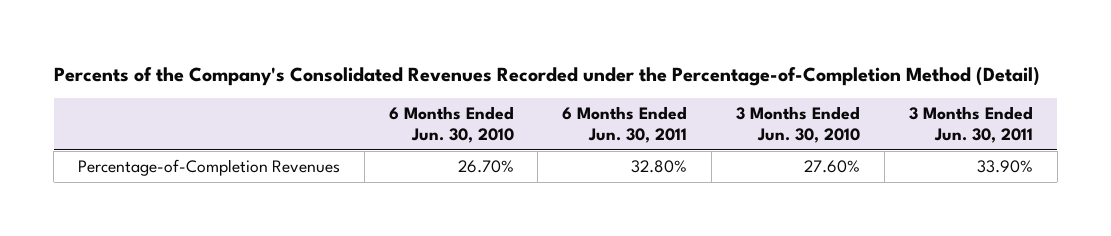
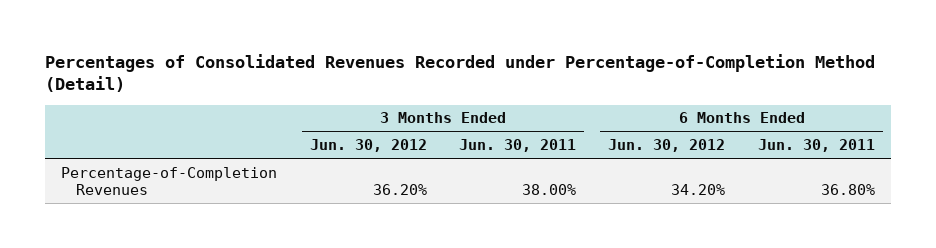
- Percents of the Company's Consolidated Revenues Recorded under the Percentage-of-Completion Method (Detail)
+ Percentages of Consolidated Revenues Recorded under Percentage-of-Completion Method (Detail)
- | 6 Months Ended Jun. 30, 2010 | 6 Months Ended Jun. 30, 2011 | 3 Months Ended Jun. 30, 2010 | 3 Months Ended Jun. 30, 2011
+ | 3 Months Ended Jun. 30, 2012 | 3 Months Ended Jun. 30, 2011 | 6 Months Ended Jun. 30, 2012 | 6 Months Ended Jun. 30, 2011
- Percentage-of-Completion Revenues | 26.70% | 32.80% | 27.60% | 33.90%
+ Percentage-of-Completion Revenues | 36.20% | 38.00% | 34.20% | 36.80%

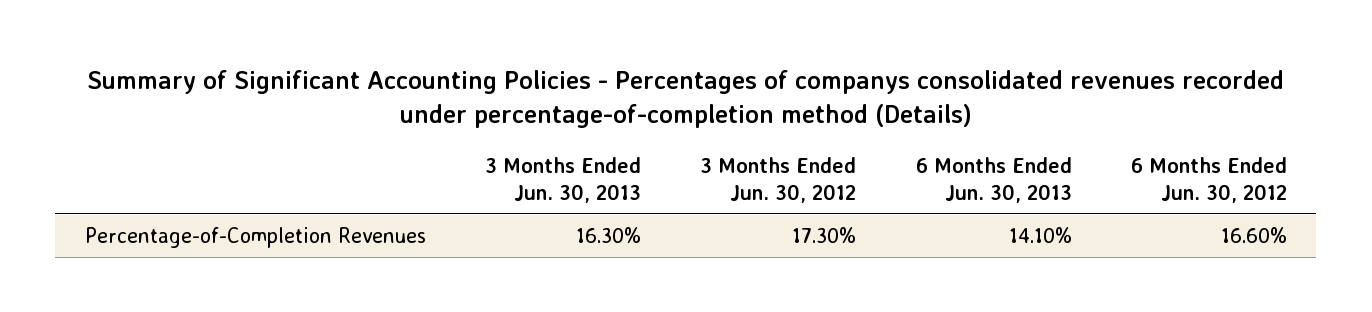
- Percentages of Consolidated Revenues Recorded under Percentage-of-Completion Method (Detail)
+ Summary of Significant Accounting Policies - Percentages of companys consolidated revenues recorded under percentage-of-completion method (Details)
- | 3 Months Ended Jun. 30, 2012 | 3 Months Ended Jun. 30, 2011 | 6 Months Ended Jun. 30, 2012 | 6 Months Ended Jun. 30, 2011
+ | 3 Months Ended Jun. 30, 2013 | 3 Months Ended Jun. 30, 2012 | 6 Months Ended Jun. 30, 2013 | 6 Months Ended Jun. 30, 2012
- Percentage-of-Completion Revenues | 36.20% | 38.00% | 34.20% | 36.80%
+ Percentage-of-Completion Revenues | 16.30% | 17.30% | 14.10% | 16.60%

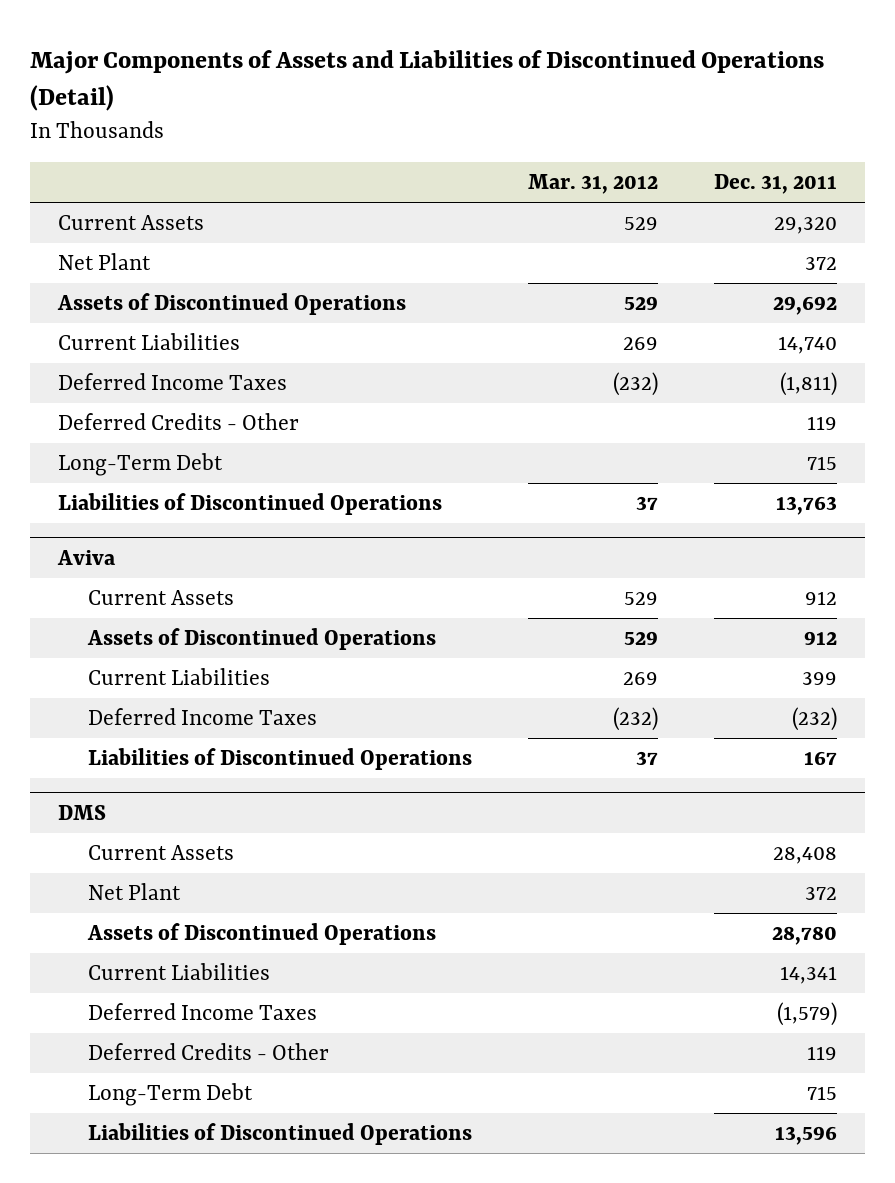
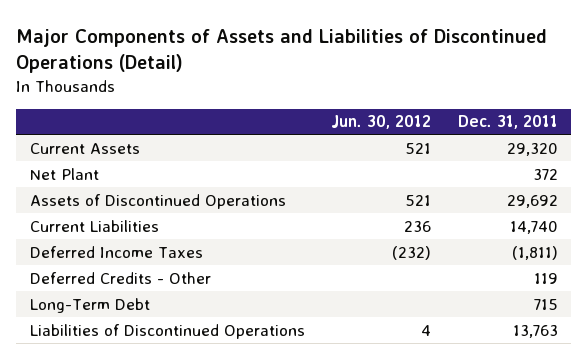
- | Mar. 31, 2012 | Dec. 31, 2011
+ | Jun. 30, 2012 | Dec. 31, 2011
- Aviva
- Current Assets | 529 | 912
- Assets of Discontinued Operations | 529 | 912
- Current Liabilities | 269 | 399
- Deferred Income Taxes | (232) | (232)
- Liabilities of Discontinued Operations | 37 | 167
- DMS
- Current Assets | | 28,408
- Net Plant | | 372
- Assets of Discontinued Operations | | 28,780
- Current Liabilities | | 14,341
- Deferred Income Taxes | | (1,579)
- Deferred Credits - Other | | 119
- Long-Term Debt | | 715
- Liabilities of Discontinued Operations | | 13,596

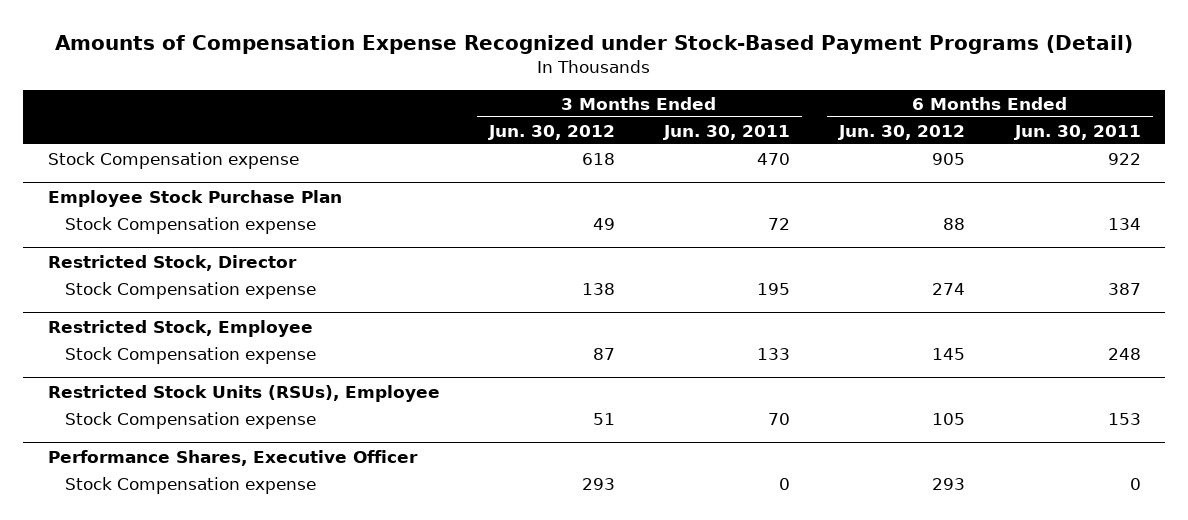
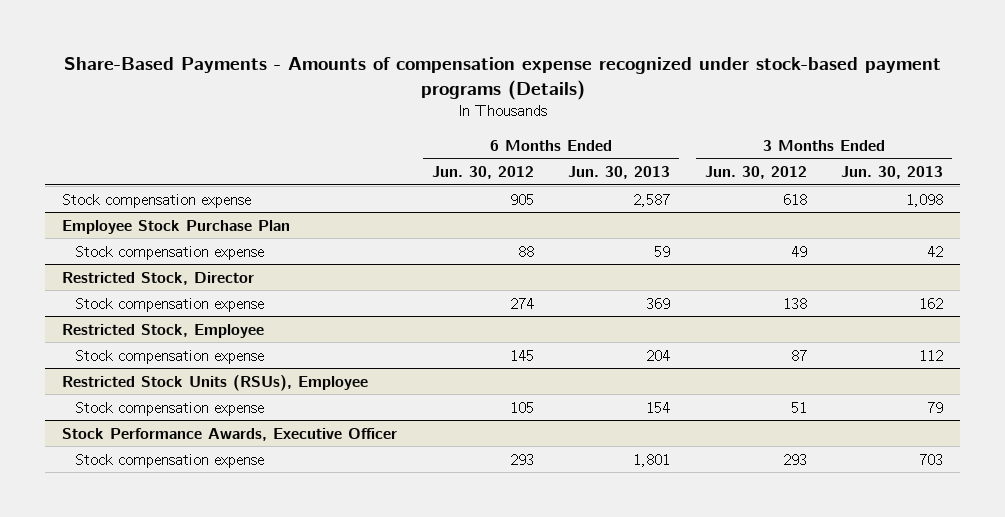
- Amounts of Compensation Expense Recognized under Stock-Based Payment Programs (Detail)
+ Share-Based Payments - Amounts of compensation expense recognized under stock-based payment programs (Details)
- | 3 Months Ended Jun. 30, 2012 | 3 Months Ended Jun. 30, 2011 | 6 Months Ended Jun. 30, 2012 | 6 Months Ended Jun. 30, 2011
+ | 6 Months Ended Jun. 30, 2012 | 6 Months Ended Jun. 30, 2013 | 3 Months Ended Jun. 30, 2012 | 3 Months Ended Jun. 30, 2013
- Stock Compensation expense | 618 | 470 | 905 | 922
+ Stock compensation expense | 905 | 2,587 | 618 | 1,098
@ Employee Stock Purchase Plan
- Stock Compensation expense | 49 | 72 | 88 | 134
+ Stock compensation expense | 88 | 59 | 49 | 42
@ Restricted Stock, Director
- Stock Compensation expense | 138 | 195 | 274 | 387
+ Stock compensation expense | 274 | 369 | 138 | 162
@ Restricted Stock, Employee
- Stock Compensation expense | 87 | 133 | 145 | 248
+ Stock compensation expense | 145 | 204 | 87 | 112
@ Restricted Stock Units (RSUs), Employee
- Stock Compensation expense | 51 | 70 | 105 | 153
- Performance Shares, Executive Officer
- Stock Compensation expense | 293 | 0 | 293 | 0
@ Restricted Stock Units (RSUs), Employee
+ Stock compensation expense | 105 | 154 | 51 | 79
+ Stock Performance Awards, Executive Officer
+ Stock compensation expense | 293 | 1,801 | 293 | 703

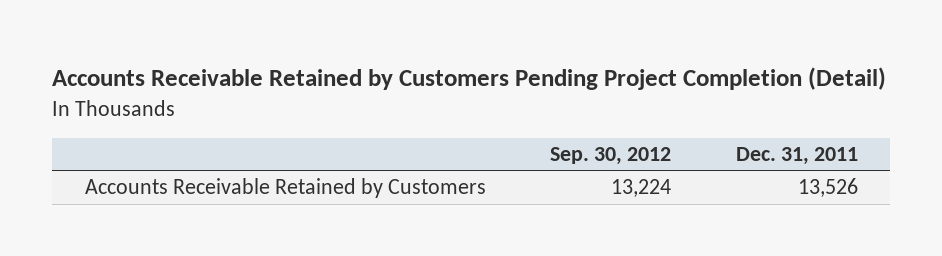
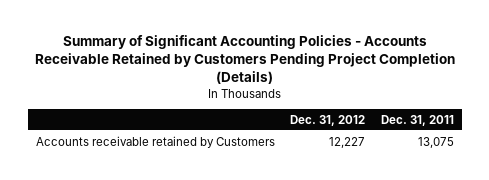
- Accounts Receivable Retained by Customers Pending Project Completion (Detail)
+ Summary of Significant Accounting Policies - Accounts Receivable Retained by Customers Pending Project Completion (Details)
- | Sep. 30, 2012 | Dec. 31, 2011
+ | Dec. 31, 2012 | Dec. 31, 2011
- Accounts Receivable Retained by Customers | 13,224 | 13,526
+ Accounts receivable retained by Customers | 12,227 | 13,075

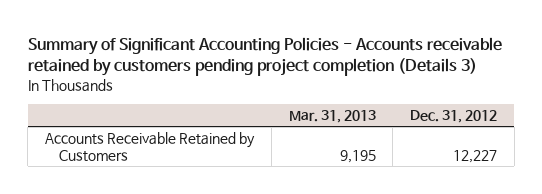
- Summary of Significant Accounting Policies - Accounts Receivable Retained by Customers Pending Project Completion (Details)
+ Summary of Significant Accounting Policies - Accounts receivable retained by customers pending project completion (Details 3)
- | Dec. 31, 2012 | Dec. 31, 2011
+ | Mar. 31, 2013 | Dec. 31, 2012
- Accounts receivable retained by Customers | 12,227 | 13,075
+ Accounts Receivable Retained by Customers | 9,195 | 12,227

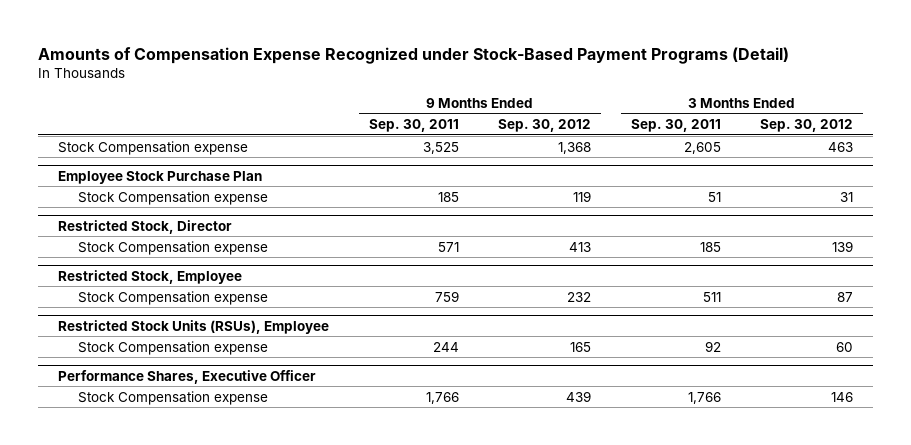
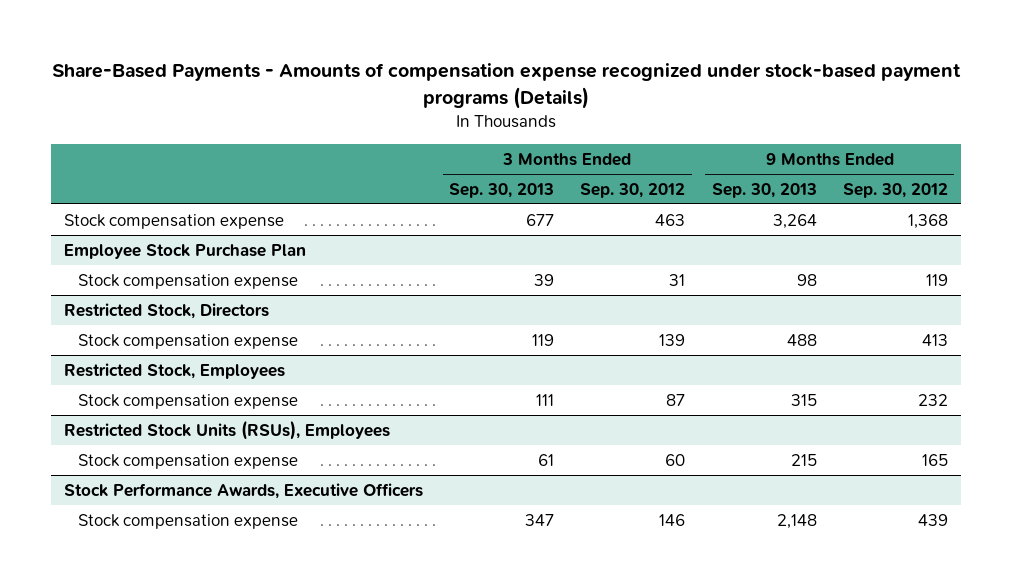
- Amounts of Compensation Expense Recognized under Stock-Based Payment Programs (Detail)
+ Share-Based Payments - Amounts of compensation expense recognized under stock-based payment programs (Details)
- | 9 Months Ended Sep. 30, 2011 | 9 Months Ended Sep. 30, 2012 | 3 Months Ended Sep. 30, 2011 | 3 Months Ended Sep. 30, 2012
+ | 3 Months Ended Sep. 30, 2013 | 3 Months Ended Sep. 30, 2012 | 9 Months Ended Sep. 30, 2013 | 9 Months Ended Sep. 30, 2012
- Stock Compensation expense | 3,525 | 1,368 | 2,605 | 463
+ Stock compensation expense | 677 | 463 | 3,264 | 1,368
@ Employee Stock Purchase Plan
- Stock Compensation expense | 185 | 119 | 51 | 31
- Restricted Stock, Director
- Stock Compensation expense | 571 | 413 | 185 | 139
- Restricted Stock, Employee
- Stock Compensation expense | 759 | 232 | 511 | 87
- Restricted Stock Units (RSUs), Employee
- Stock Compensation expense | 244 | 165 | 92 | 60
- Performance Shares, Executive Officer
- Stock Compensation expense | 1,766 | 439 | 1,766 | 146
@ Employee Stock Purchase Plan
+ Stock compensation expense | 39 | 31 | 98 | 119
+ Restricted Stock, Directors
+ Stock compensation expense | 119 | 139 | 488 | 413
+ Restricted Stock, Employees
+ Stock compensation expense | 111 | 87 | 315 | 232
+ Restricted Stock Units (RSUs), Employees
+ Stock compensation expense | 61 | 60 | 215 | 165
+ Stock Performance Awards, Executive Officers
+ Stock compensation expense | 347 | 146 | 2,148 | 439

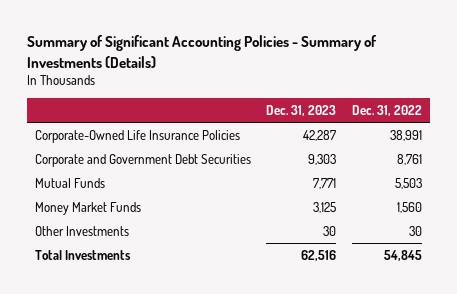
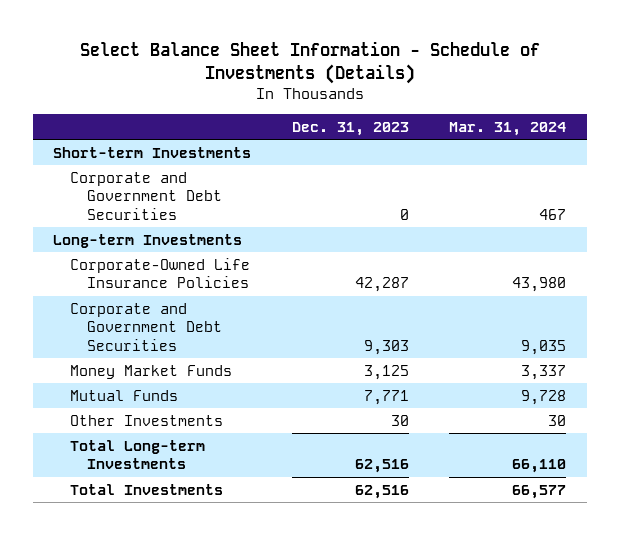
- Summary of Significant Accounting Policies - Summary of Investments (Details)
+ Select Balance Sheet Information - Schedule of Investments (Details)
- | Dec. 31, 2023 | Dec. 31, 2022
+ | Dec. 31, 2023 | Mar. 31, 2024
+ Short-term Investments
+ Corporate and Government Debt Securities | 0 | 467
+ Long-term Investments
moved down: Mutual Funds | 7,771 | 9,728
+ Total Long-term Investments | 62,516 | 66,110

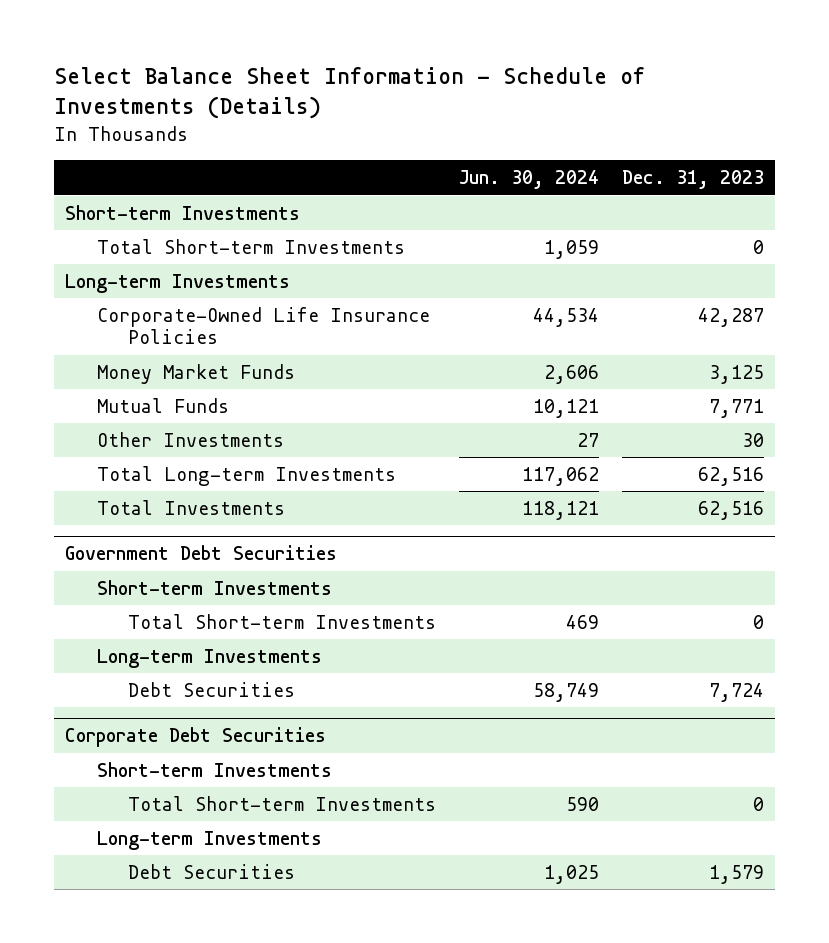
- | Dec. 31, 2023 | Mar. 31, 2024
+ | Jun. 30, 2024 | Dec. 31, 2023
- Corporate and Government Debt Securities | 0 | 467
+ Total Short-term Investments | 1,059 | 0
- Corporate and Government Debt Securities | 9,303 | 9,035
+ Government Debt Securities
+ Short-term Investments
+ Total Short-term Investments | 469 | 0
+ Long-term Investments
+ Debt Securities | 58,749 | 7,724
+ Corporate Debt Securities
+ Short-term Investments
+ Total Short-term Investments | 590 | 0
+ Long-term Investments
+ Debt Securities | 1,025 | 1,579

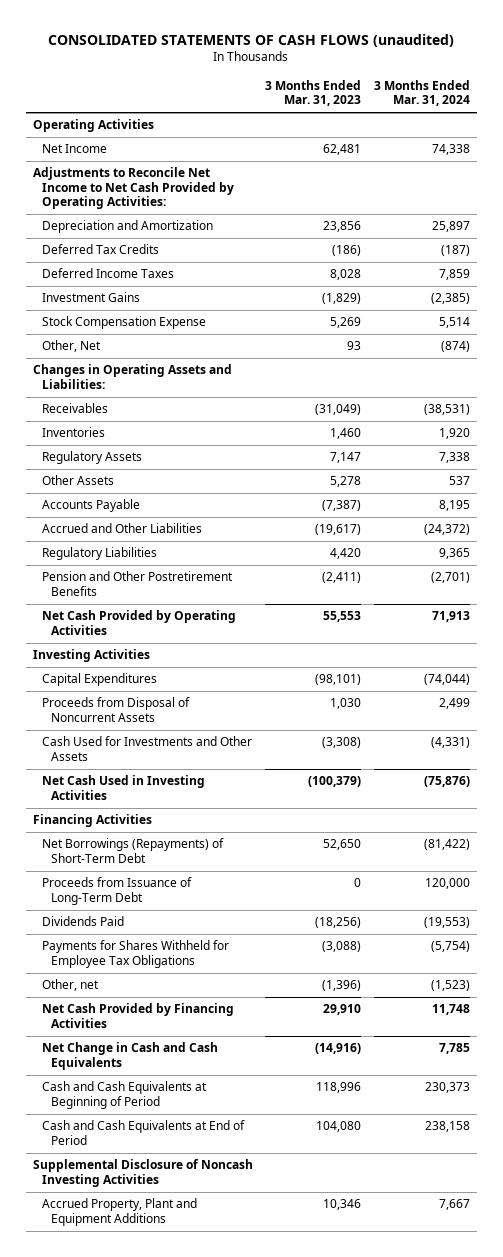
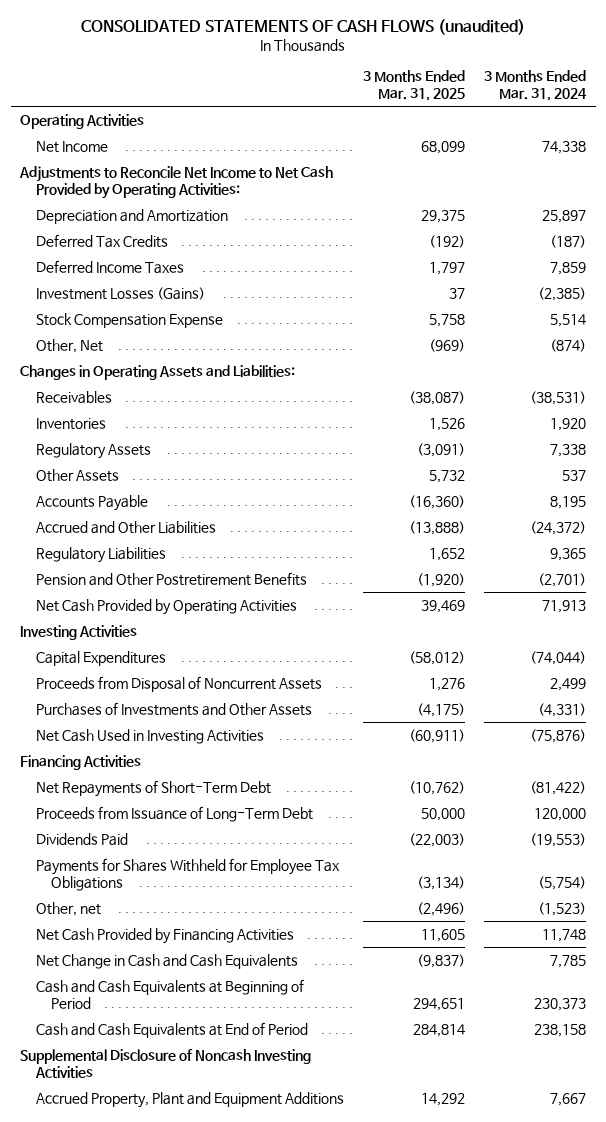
- | 3 Months Ended Mar. 31, 2023 | 3 Months Ended Mar. 31, 2024
+ | 3 Months Ended Mar. 31, 2025 | 3 Months Ended Mar. 31, 2024
- Investment Gains | (1,829) | (2,385)
+ Investment Losses (Gains) | 37 | (2,385)
- Cash Used for Investments and Other Assets | (3,308) | (4,331)
+ Purchases of Investments and Other Assets | (4,175) | (4,331)
- Net Borrowings (Repayments) of Short-Term Debt | 52,650 | (81,422)
+ Net Repayments of Short-Term Debt | (10,762) | (81,422)

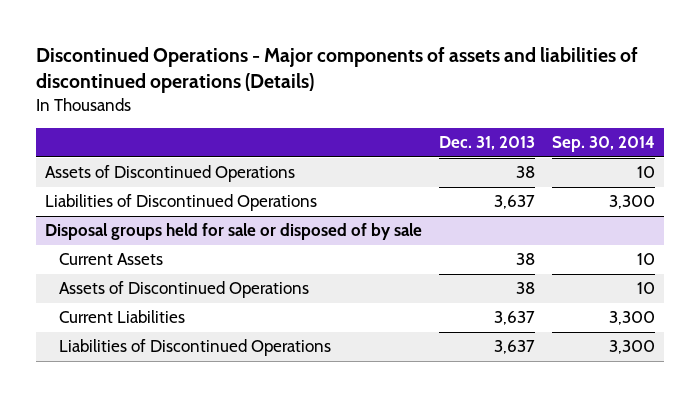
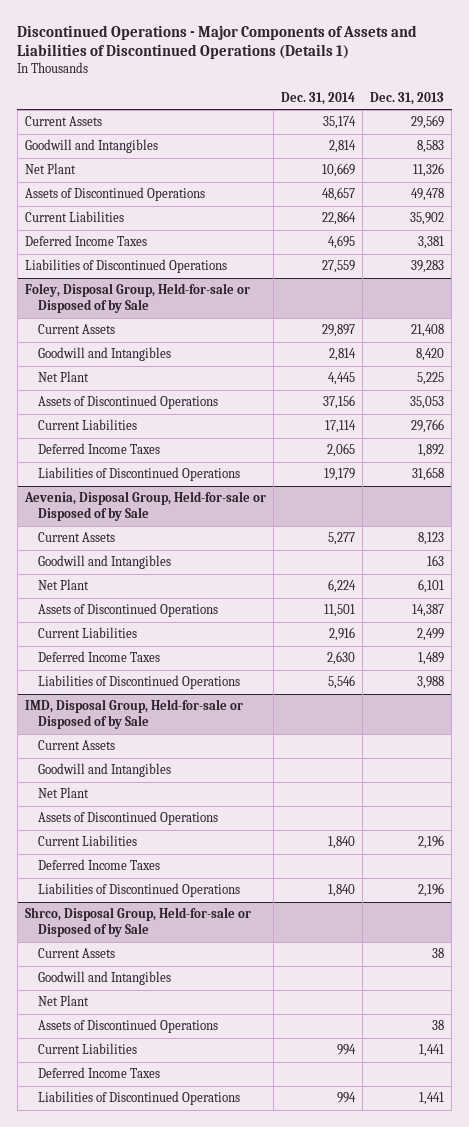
- Discontinued Operations - Major components of assets and liabilities of discontinued operations (Details)
+ Discontinued Operations - Major Components of Assets and Liabilities of Discontinued Operations (Details 1)
- | Dec. 31, 2013 | Sep. 30, 2014
+ | Dec. 31, 2014 | Dec. 31, 2013
- Assets of Discontinued Operations | 38 | 10
- Liabilities of Discontinued Operations | 3,637 | 3,300
- Disposal groups held for sale or disposed of by sale
+ Current Assets | 35,174 | 29,569
+ Goodwill and Intangibles | 2,814 | 8,583
+ Net Plant | 10,669 | 11,326
+ Assets of Discontinued Operations | 48,657 | 49,478
+ Current Liabilities | 22,864 | 35,902
+ Deferred Income Taxes | 4,695 | 3,381
+ Liabilities of Discontinued Operations | 27,559 | 39,283
+ Foley, Disposal Group, Held-for-sale or Disposed of by Sale
+ Current Assets | 29,897 | 21,408
+ Goodwill and Intangibles | 2,814 | 8,420
+ Net Plant | 4,445 | 5,225
+ Assets of Discontinued Operations | 37,156 | 35,053
+ Current Liabilities | 17,114 | 29,766
+ Deferred Income Taxes | 2,065 | 1,892
+ Liabilities of Discontinued Operations | 19,179 | 31,658
+ Aevenia, Disposal Group, Held-for-sale or Disposed of by Sale
+ Current Assets | 5,277 | 8,123
+ Goodwill and Intangibles | | 163
+ Net Plant | 6,224 | 6,101
+ Assets of Discontinued Operations | 11,501 | 14,387
+ Current Liabilities | 2,916 | 2,499
+ Deferred Income Taxes | 2,630 | 1,489
+ Liabilities of Discontinued Operations | 5,546 | 3,988
+ IMD, Disposal Group, Held-for-sale or Disposed of by Sale
+ Current Assets
+ Goodwill and Intangibles
+ Net Plant
+ Assets of Discontinued Operations
+ Current Liabilities | 1,840 | 2,196
+ Deferred Income Taxes
+ Liabilities of Discontinued Operations | 1,840 | 2,196
+ Shrco, Disposal Group, Held-for-sale or Disposed of by Sale
+ Goodwill and Intangibles
+ Net Plant
- Current Liabilities | 3,637 | 3,300
- Liabilities of Discontinued Operations | 3,637 | 3,300
+ Current Liabilities | 994 | 1,441
+ Deferred Income Taxes
+ Liabilities of Discontinued Operations | 994 | 1,441

